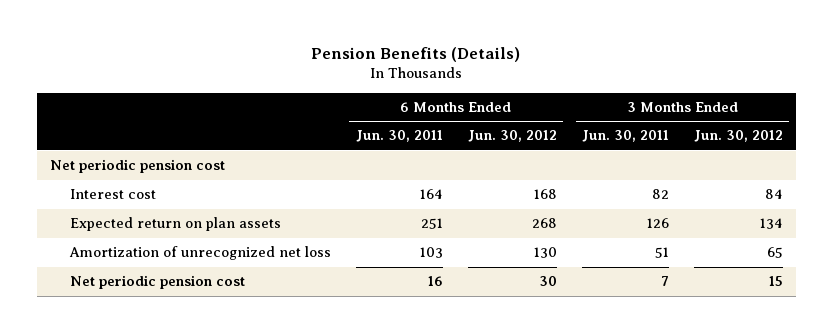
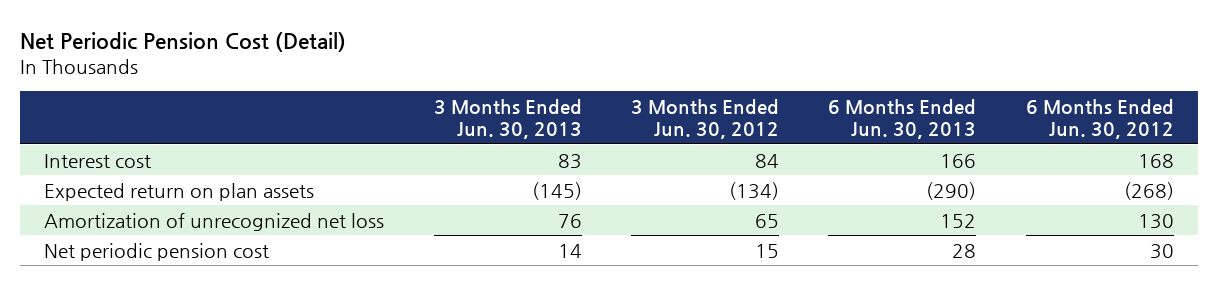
- Pension Benefits (Details)
+ Net Periodic Pension Cost (Detail)
- | 6 Months Ended Jun. 30, 2011 | 6 Months Ended Jun. 30, 2012 | 3 Months Ended Jun. 30, 2011 | 3 Months Ended Jun. 30, 2012
+ | 3 Months Ended Jun. 30, 2013 | 3 Months Ended Jun. 30, 2012 | 6 Months Ended Jun. 30, 2013 | 6 Months Ended Jun. 30, 2012
- Net periodic pension cost
- Expected return on plan assets | 251 | 268 | 126 | 134
+ Expected return on plan assets | (145) | (134) | (290) | (268)

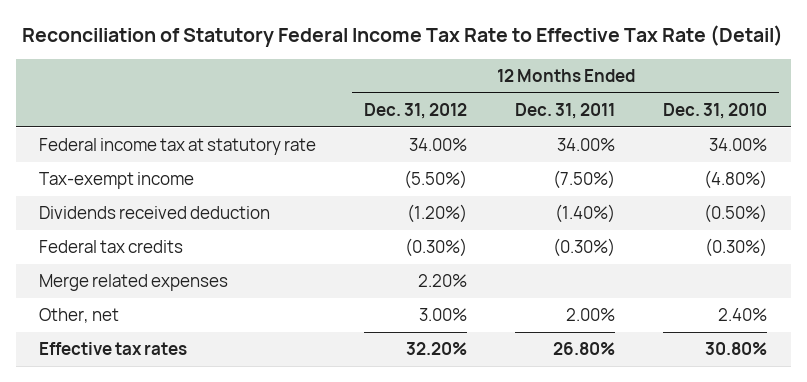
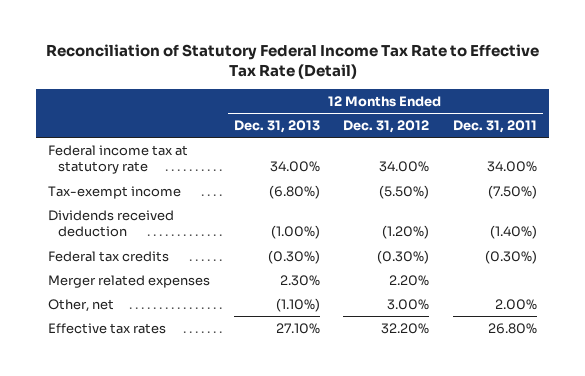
- | 12 Months Ended Dec. 31, 2012 | 12 Months Ended Dec. 31, 2011 | 12 Months Ended Dec. 31, 2010
+ | 12 Months Ended Dec. 31, 2013 | 12 Months Ended Dec. 31, 2012 | 12 Months Ended Dec. 31, 2011
- Merge related expenses | 2.20% | |
+ Merger related expenses | 2.30% | 2.20% |

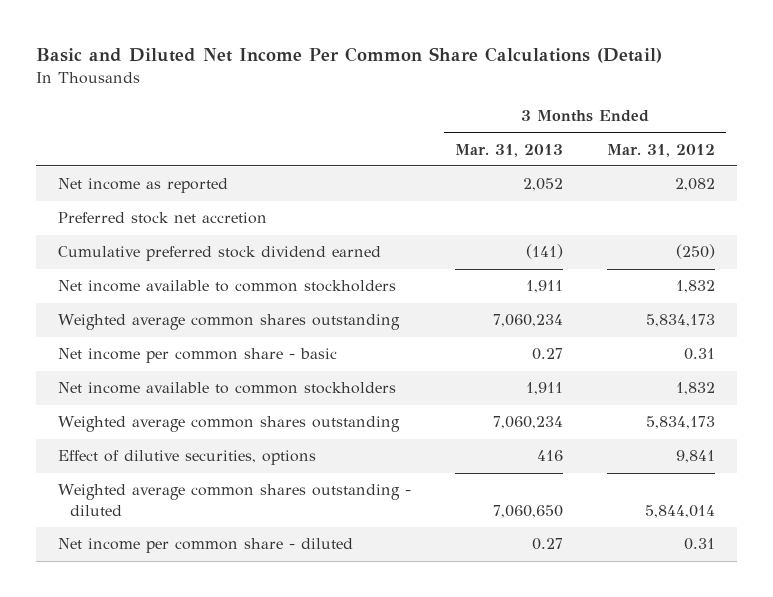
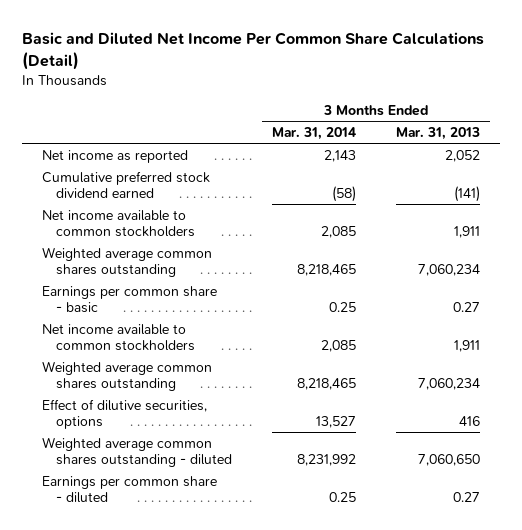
- | 3 Months Ended Mar. 31, 2013 | 3 Months Ended Mar. 31, 2012
+ | 3 Months Ended Mar. 31, 2014 | 3 Months Ended Mar. 31, 2013
- Preferred stock net accretion
- Net income per common share - basic | 0.27 | 0.31
+ Earnings per common share - basic | 0.25 | 0.27
- Net income per common share - diluted | 0.27 | 0.31
+ Earnings per common share - diluted | 0.25 | 0.27

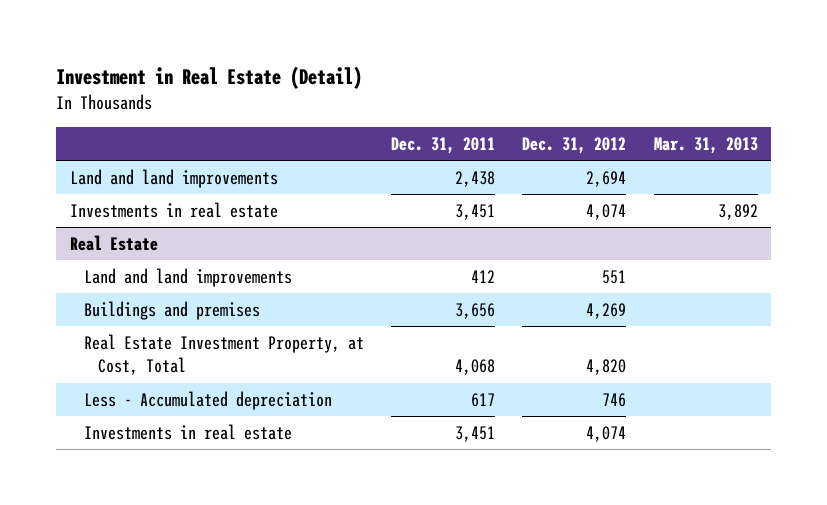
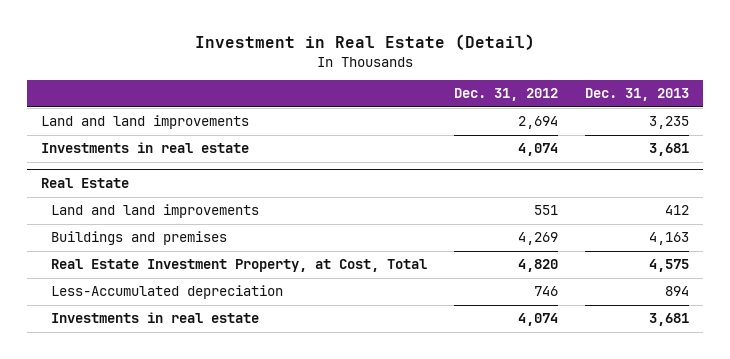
- | Dec. 31, 2011 | Dec. 31, 2012 | Mar. 31, 2013
+ | Dec. 31, 2012 | Dec. 31, 2013
@ Real Estate
- Less - Accumulated depreciation | 617 | 746 |
+ Less-Accumulated depreciation | 746 | 894

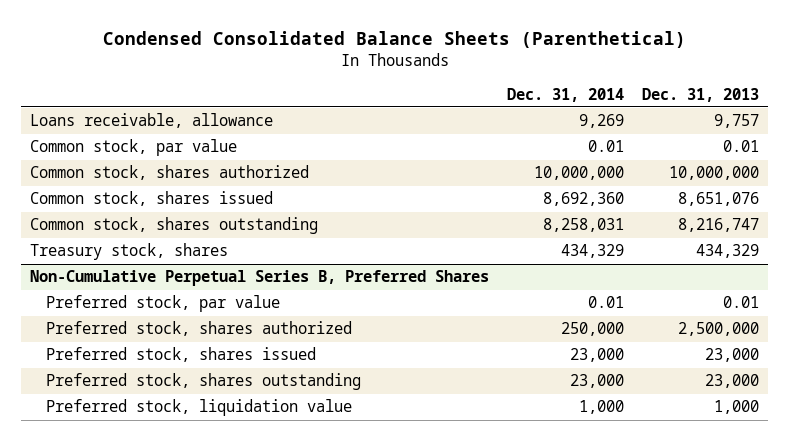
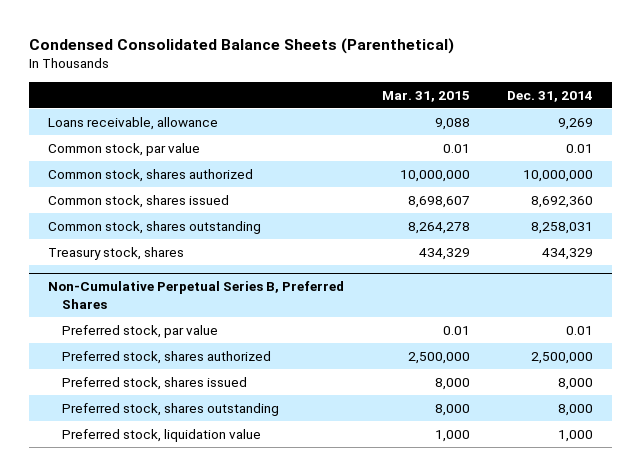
- | Dec. 31, 2014 | Dec. 31, 2013
+ | Mar. 31, 2015 | Dec. 31, 2014
@ Non-Cumulative Perpetual Series B, Preferred Shares
- Preferred stock, shares authorized | 250,000 | 2,500,000
- Preferred stock, shares issued | 23,000 | 23,000
- Preferred stock, shares outstanding | 23,000 | 23,000
+ Preferred stock, shares authorized | 2,500,000 | 2,500,000
+ Preferred stock, shares issued | 8,000 | 8,000
+ Preferred stock, shares outstanding | 8,000 | 8,000

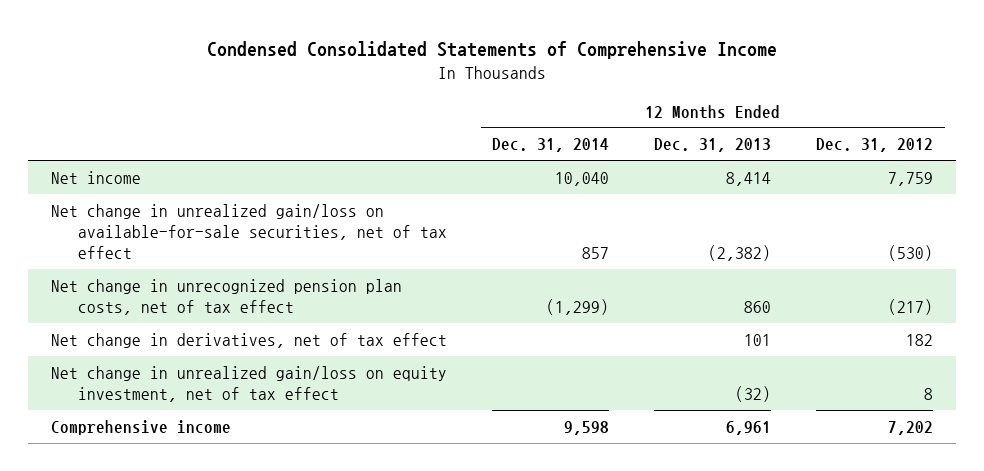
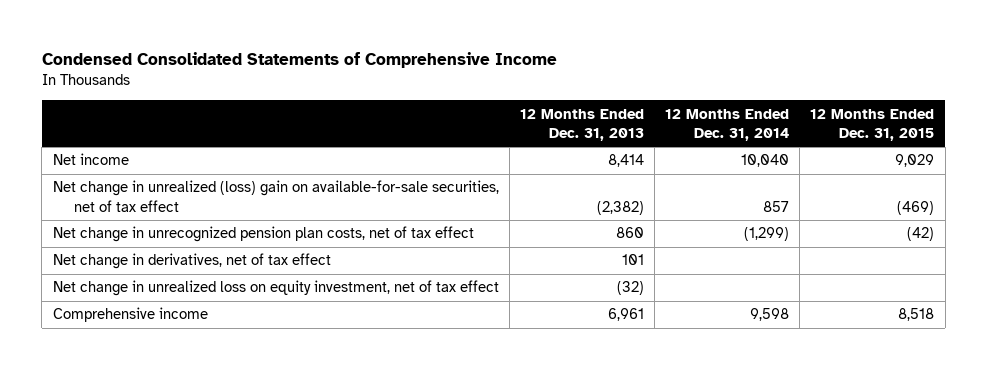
- | 12 Months Ended Dec. 31, 2014 | 12 Months Ended Dec. 31, 2013 | 12 Months Ended Dec. 31, 2012
+ | 12 Months Ended Dec. 31, 2013 | 12 Months Ended Dec. 31, 2014 | 12 Months Ended Dec. 31, 2015
- Net change in unrealized gain/loss on available-for-sale securities, net of tax effect | 857 | (2,382) | (530)
+ Net change in unrealized (loss) gain on available-for-sale securities, net of tax effect | (2,382) | 857 | (469)
- Net change in unrealized gain/loss on equity investment, net of tax effect | | (32) | 8
+ Net change in unrealized loss on equity investment, net of tax effect | (32) | |

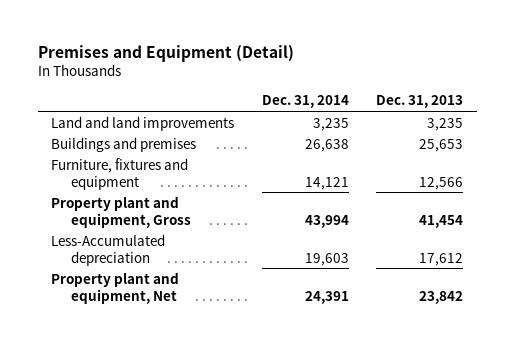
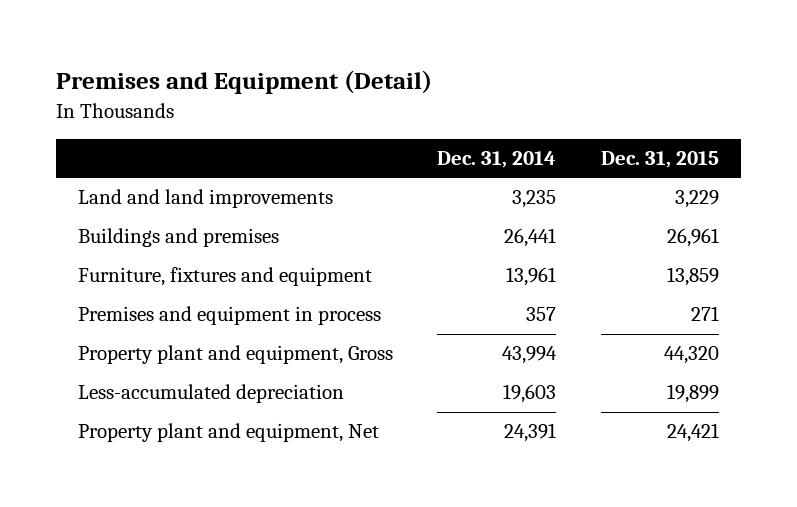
- | Dec. 31, 2014 | Dec. 31, 2013
+ | Dec. 31, 2014 | Dec. 31, 2015
- Buildings and premises | 26,638 | 25,653
- Furniture, fixtures and equipment | 14,121 | 12,566
+ Buildings and premises | 26,441 | 26,961
+ Furniture, fixtures and equipment | 13,961 | 13,859
+ Premises and equipment in process | 357 | 271
- Less-Accumulated depreciation | 19,603 | 17,612
+ Less-accumulated depreciation | 19,603 | 19,899

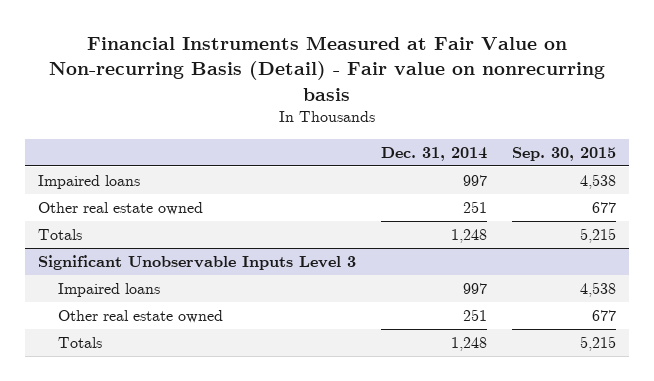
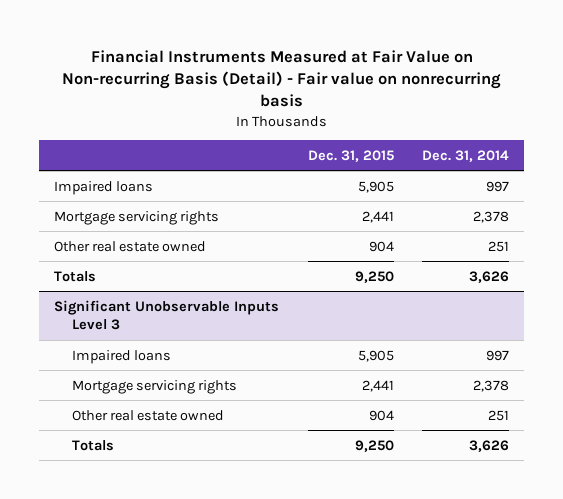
- | Dec. 31, 2014 | Sep. 30, 2015
+ | Dec. 31, 2015 | Dec. 31, 2014
+ Mortgage servicing rights | 2,441 | 2,378
- Totals | 1,248 | 5,215
+ Totals | 9,250 | 3,626
@ Significant Unobservable Inputs Level 3
+ Mortgage servicing rights | 2,441 | 2,378
- Totals | 1,248 | 5,215
+ Totals | 9,250 | 3,626

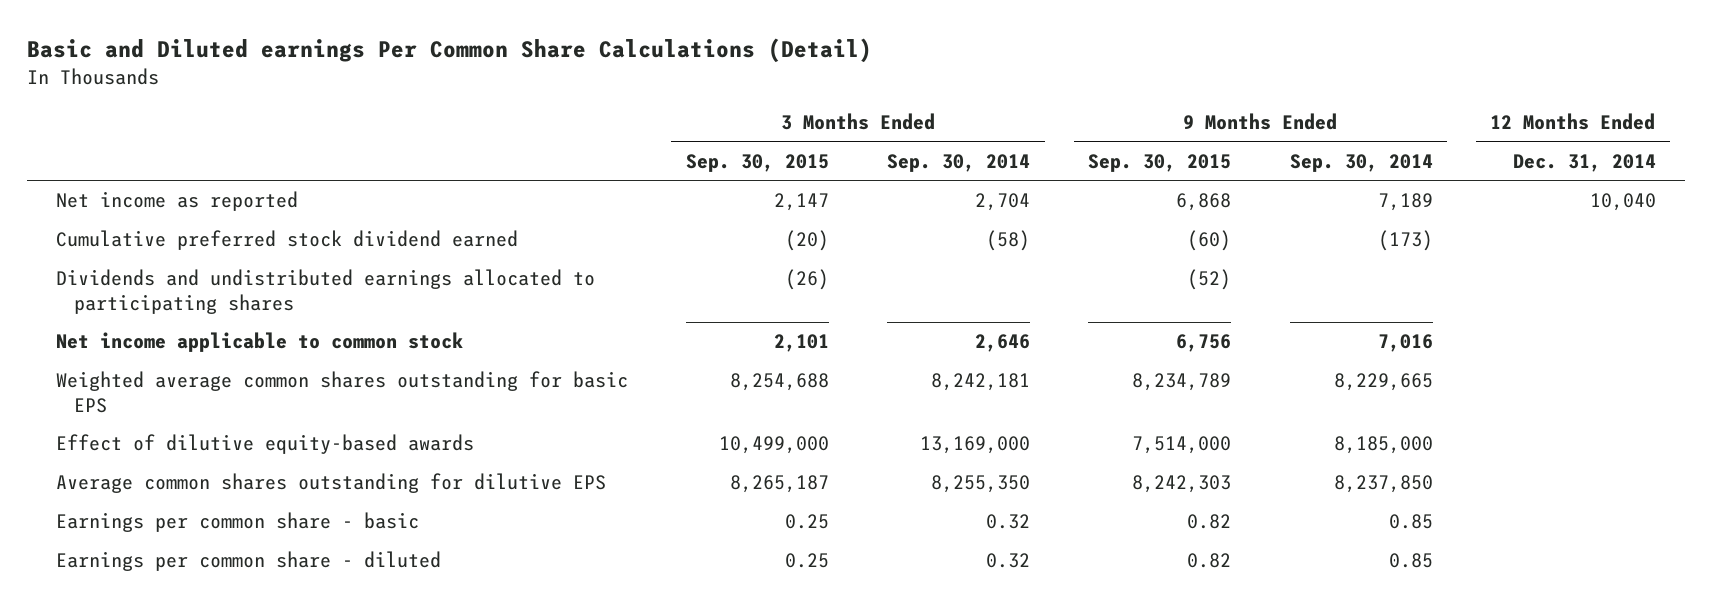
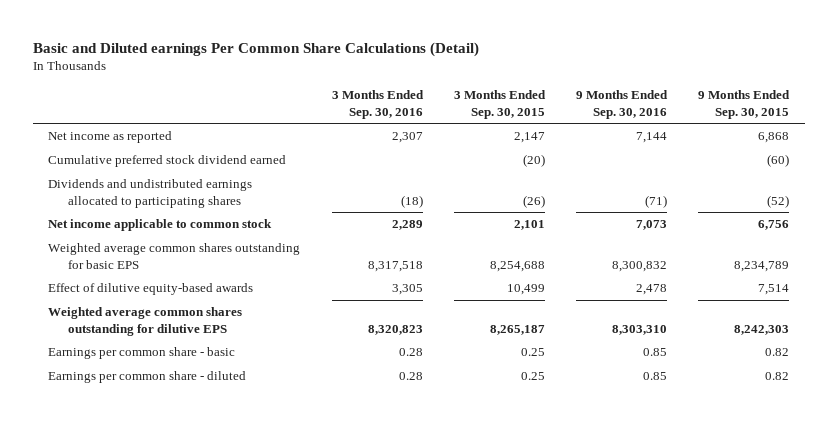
- | 3 Months Ended Sep. 30, 2015 | 3 Months Ended Sep. 30, 2014 | 9 Months Ended Sep. 30, 2015 | 9 Months Ended Sep. 30, 2014 | 12 Months Ended Dec. 31, 2014
+ | 3 Months Ended Sep. 30, 2016 | 3 Months Ended Sep. 30, 2015 | 9 Months Ended Sep. 30, 2016 | 9 Months Ended Sep. 30, 2015
- Effect of dilutive equity-based awards | 10,499,000 | 13,169,000 | 7,514,000 | 8,185,000 |
- Average common shares outstanding for dilutive EPS | 8,265,187 | 8,255,350 | 8,242,303 | 8,237,850 |
+ Effect of dilutive equity-based awards | 3,305 | 10,499 | 2,478 | 7,514
+ Weighted average common shares outstanding for dilutive EPS | 8,320,823 | 8,265,187 | 8,303,310 | 8,242,303

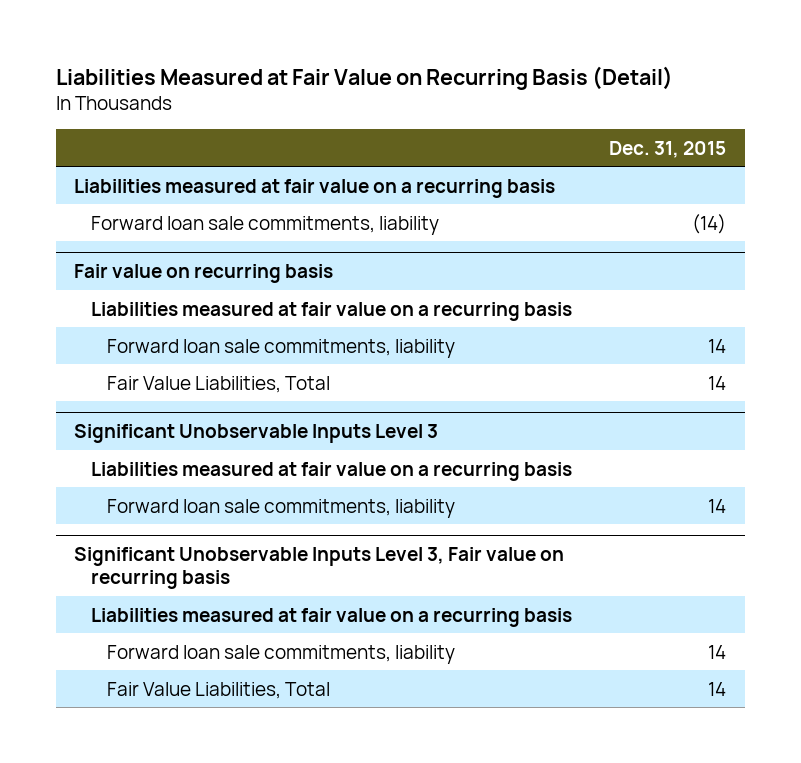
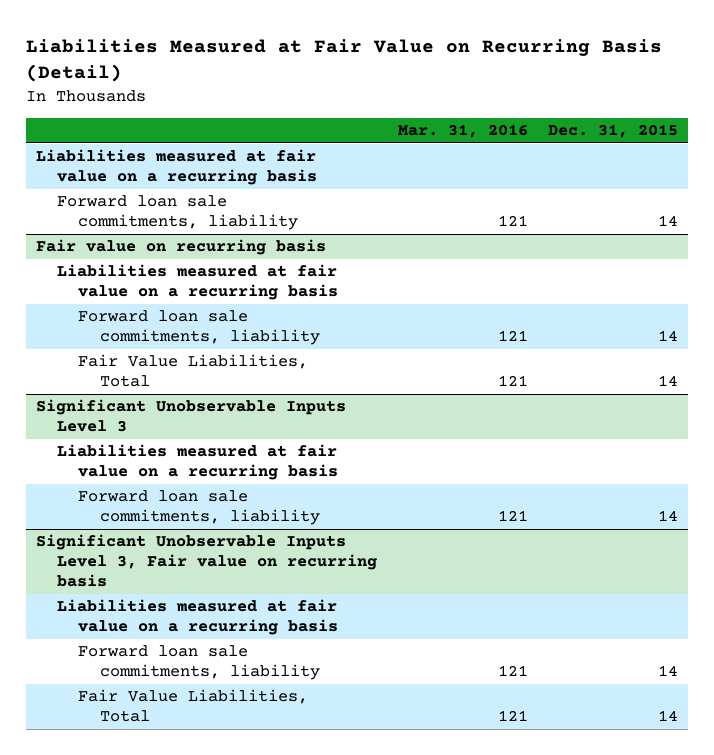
- | Dec. 31, 2015
+ | Mar. 31, 2016 | Dec. 31, 2015
- Forward loan sale commitments, liability | (14)
+ Forward loan sale commitments, liability | 121 | 14

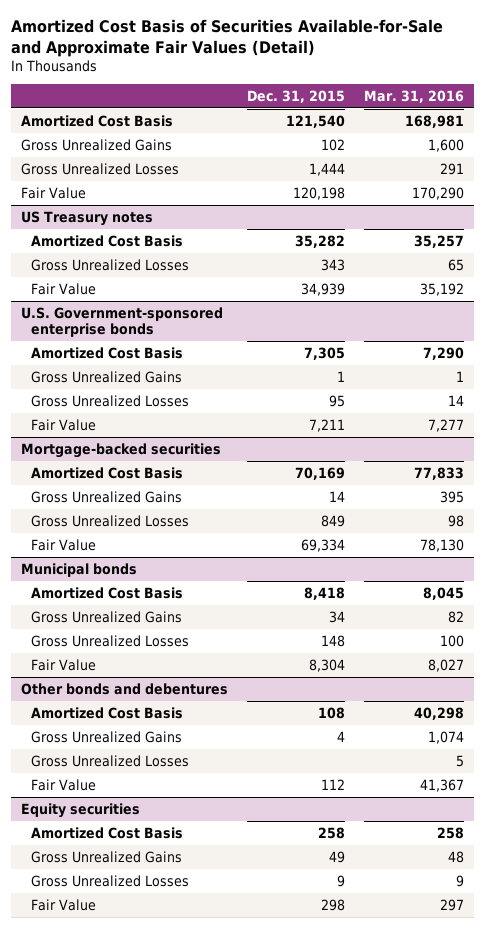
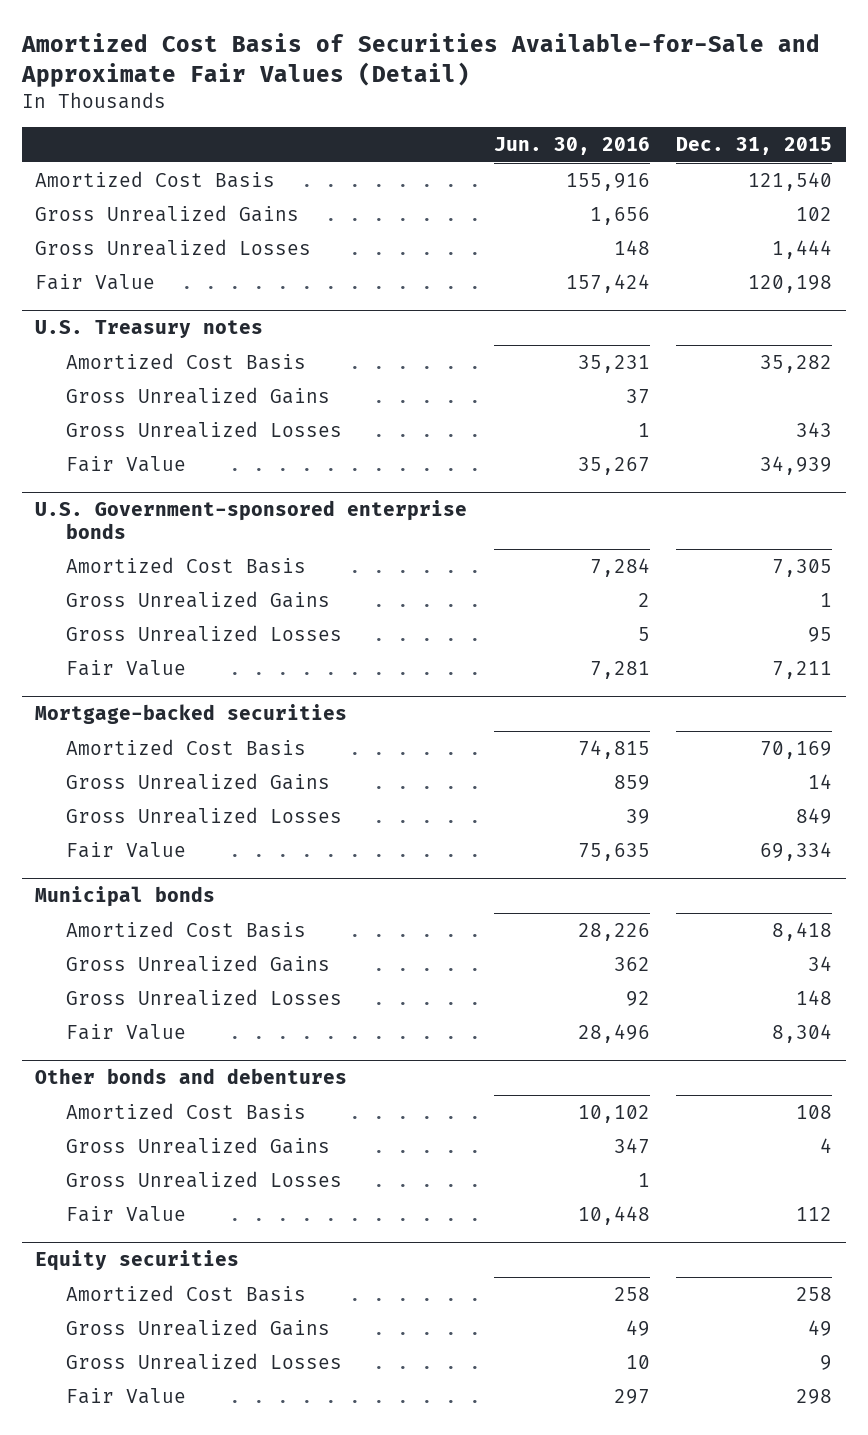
- | Dec. 31, 2015 | Mar. 31, 2016
+ | Jun. 30, 2016 | Dec. 31, 2015
- US Treasury notes
+ U.S. Treasury notes
+ Gross Unrealized Gains | 37 |

